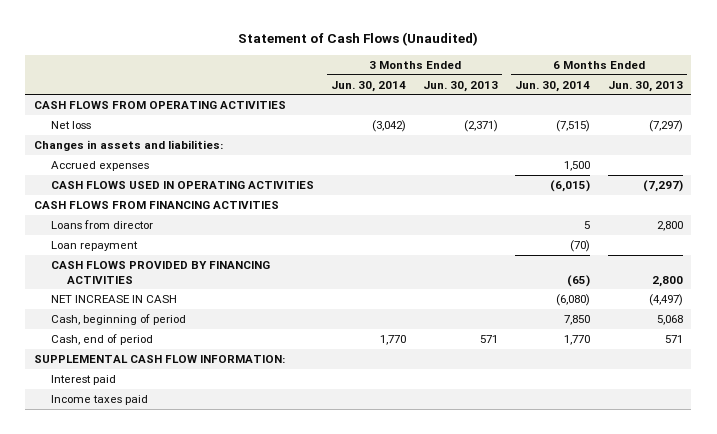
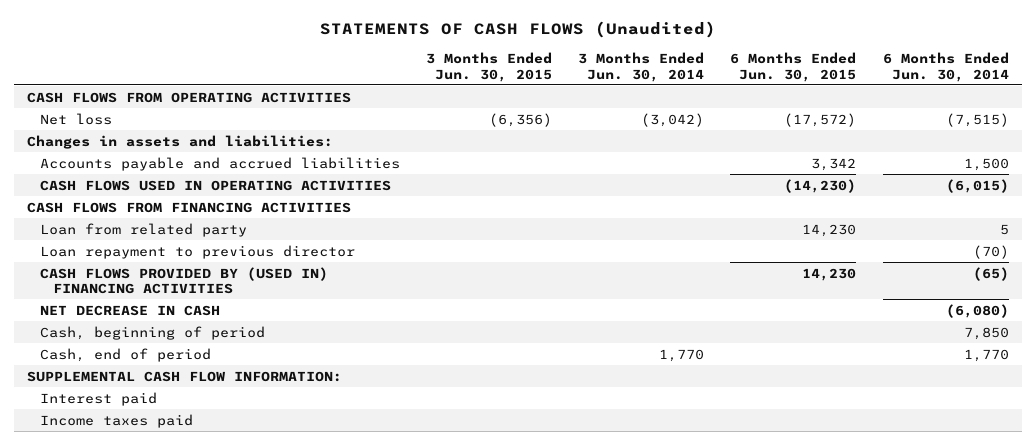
- Statement of Cash Flows (Unaudited)
+ STATEMENTS OF CASH FLOWS (Unaudited)
- | 3 Months Ended Jun. 30, 2014 | 3 Months Ended Jun. 30, 2013 | 6 Months Ended Jun. 30, 2014 | 6 Months Ended Jun. 30, 2013
+ | 3 Months Ended Jun. 30, 2015 | 3 Months Ended Jun. 30, 2014 | 6 Months Ended Jun. 30, 2015 | 6 Months Ended Jun. 30, 2014
- Accrued expenses | | | 1,500 |
+ Accounts payable and accrued liabilities | | | 3,342 | 1,500
- Loans from director | | | 5 | 2,800
- Loan repayment | | | (70) |
- CASH FLOWS PROVIDED BY FINANCING ACTIVITIES | | | (65) | 2,800
- NET INCREASE IN CASH | | | (6,080) | (4,497)
+ Loan from related party | | | 14,230 | 5
+ Loan repayment to previous director | | | | (70)
+ CASH FLOWS PROVIDED BY (USED IN) FINANCING ACTIVITIES | | | 14,230 | (65)
+ NET DECREASE IN CASH | | | | (6,080)

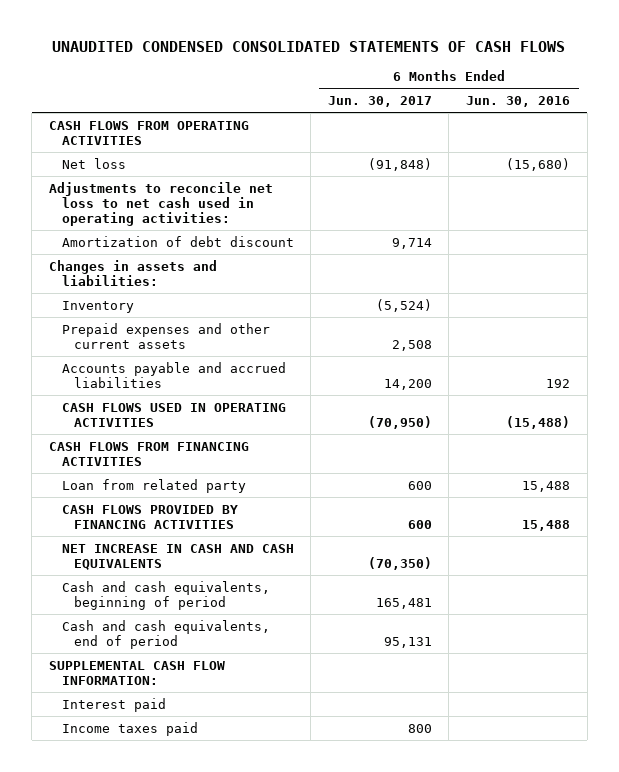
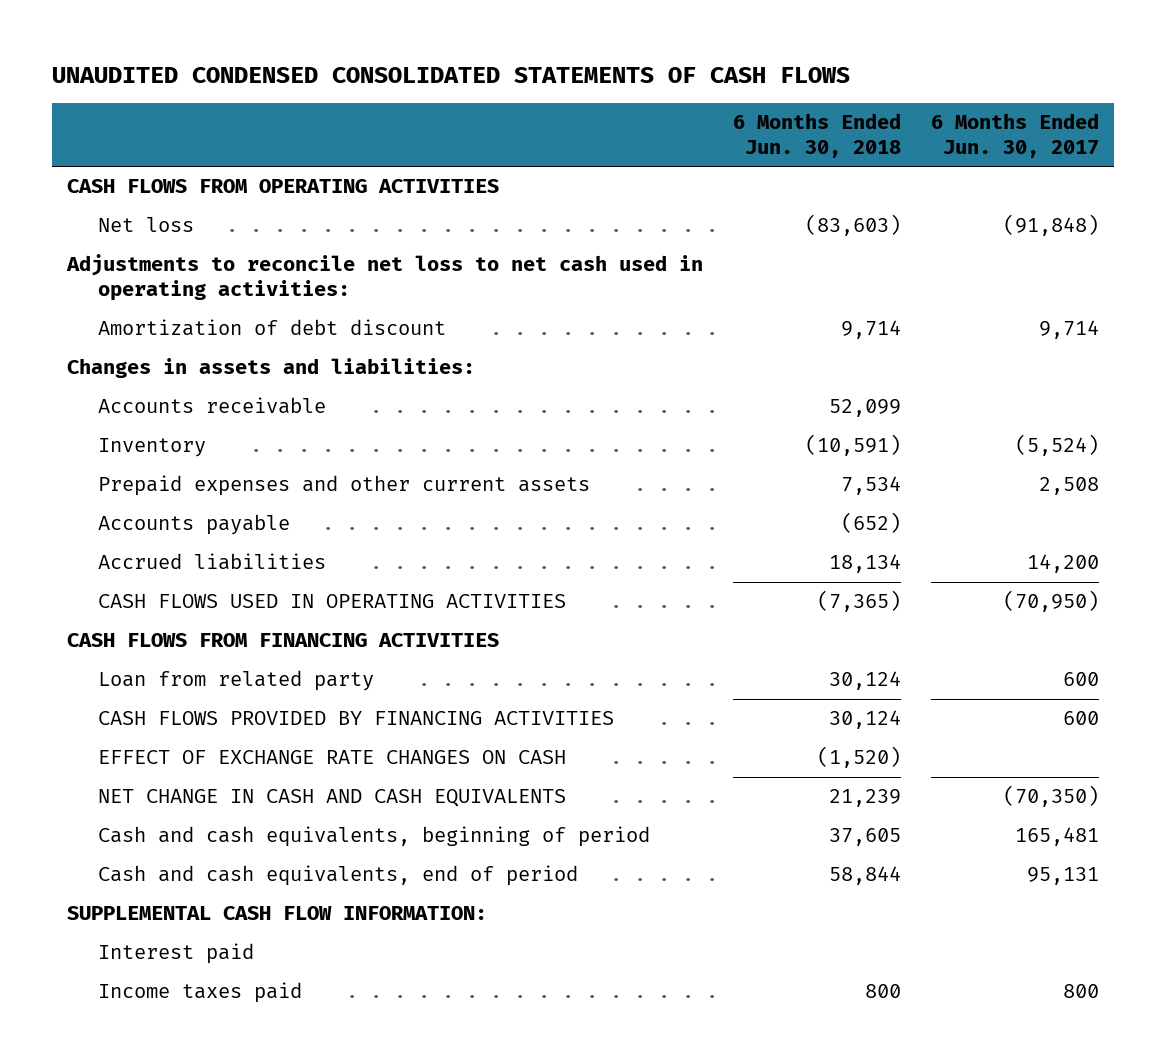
- | 6 Months Ended Jun. 30, 2017 | 6 Months Ended Jun. 30, 2016
+ | 6 Months Ended Jun. 30, 2018 | 6 Months Ended Jun. 30, 2017
+ Accounts receivable | 52,099 |
- Accounts payable and accrued liabilities | 14,200 | 192
+ Accounts payable | (652) |
+ Accrued liabilities | 18,134 | 14,200
- NET INCREASE IN CASH AND CASH EQUIVALENTS | (70,350) |
+ EFFECT OF EXCHANGE RATE CHANGES ON CASH | (1,520) |
+ NET CHANGE IN CASH AND CASH EQUIVALENTS | 21,239 | (70,350)

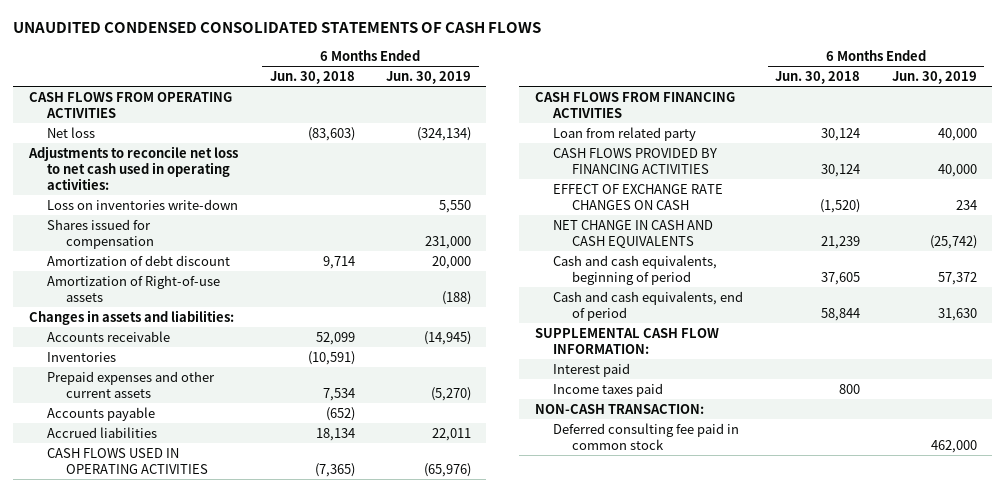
- | 6 Months Ended Jun. 30, 2018 | 6 Months Ended Jun. 30, 2017
+ | 6 Months Ended Jun. 30, 2018 | 6 Months Ended Jun. 30, 2019
+ Loss on inventories write-down | | 5,550
+ Shares issued for compensation | | 231,000
+ Amortization of Right-of-use assets | | (188)
- Inventory | (10,591) | (5,524)
+ Inventories | (10,591) |
+ NON-CASH TRANSACTION:
+ Deferred consulting fee paid in common stock | | 462,000

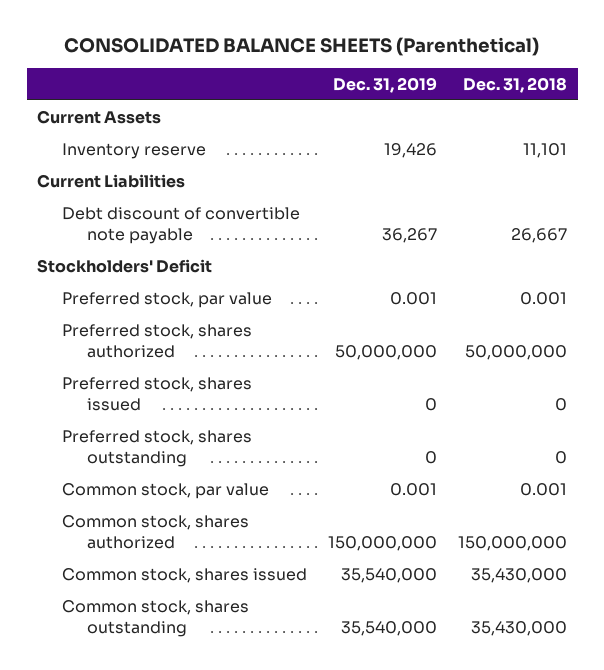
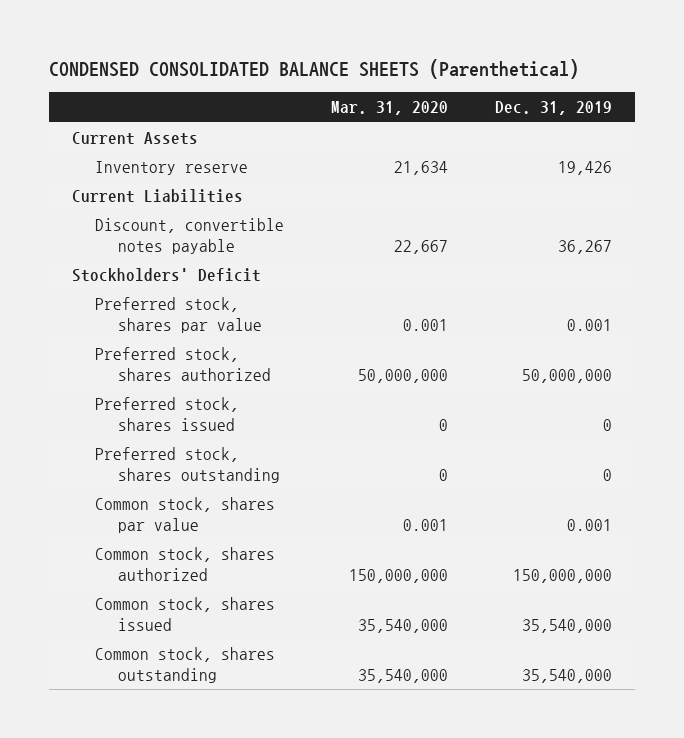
- CONSOLIDATED BALANCE SHEETS (Parenthetical)
+ CONDENSED CONSOLIDATED BALANCE SHEETS (Parenthetical)
- | Dec. 31, 2019 | Dec. 31, 2018
+ | Mar. 31, 2020 | Dec. 31, 2019
- Debt discount of convertible note payable | 36,267 | 26,667
+ Discount, convertible notes payable | 22,667 | 36,267
- Preferred stock, par value | 0.001 | 0.001
+ Preferred stock, shares par value | 0.001 | 0.001
- Common stock, par value | 0.001 | 0.001
+ Common stock, shares par value | 0.001 | 0.001

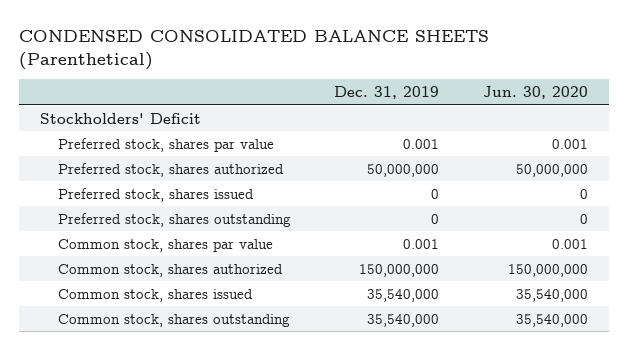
- | Mar. 31, 2020 | Dec. 31, 2019
+ | Dec. 31, 2019 | Jun. 30, 2020
- Current Assets
- Inventory reserve | 21,634 | 19,426
- Current Liabilities
- Discount, convertible notes payable | 22,667 | 36,267

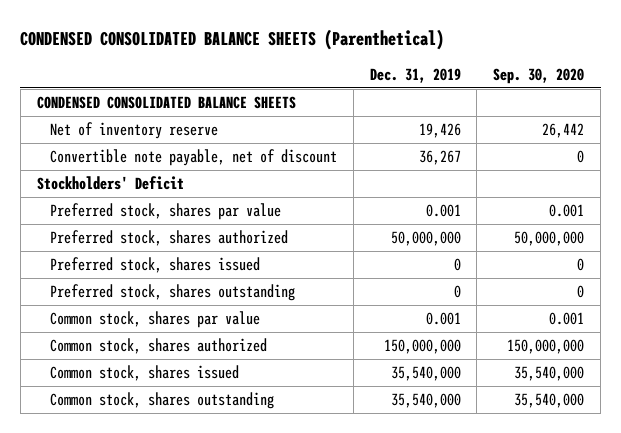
- | Dec. 31, 2019 | Jun. 30, 2020
+ | Dec. 31, 2019 | Sep. 30, 2020
+ CONDENSED CONSOLIDATED BALANCE SHEETS
+ Net of inventory reserve | 19,426 | 26,442
+ Convertible note payable, net of discount | 36,267 | 0

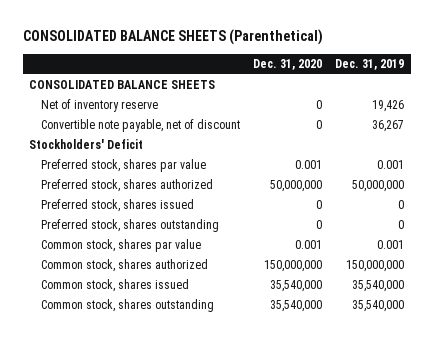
- CONDENSED CONSOLIDATED BALANCE SHEETS (Parenthetical)
+ CONSOLIDATED BALANCE SHEETS (Parenthetical)
- | Dec. 31, 2019 | Sep. 30, 2020
+ | Dec. 31, 2020 | Dec. 31, 2019
- CONDENSED CONSOLIDATED BALANCE SHEETS
+ CONSOLIDATED BALANCE SHEETS

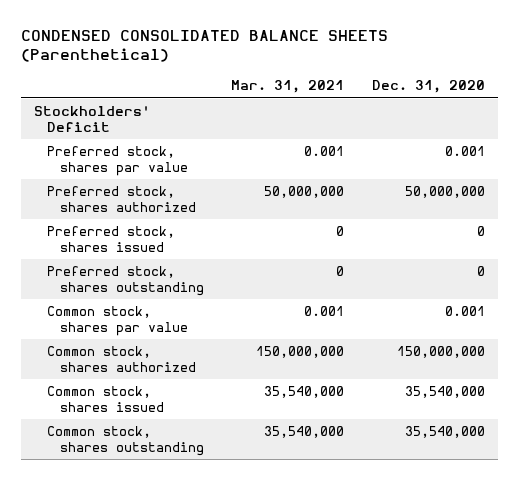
- CONSOLIDATED BALANCE SHEETS (Parenthetical)
+ CONDENSED CONSOLIDATED BALANCE SHEETS (Parenthetical)
- | Dec. 31, 2020 | Dec. 31, 2019
+ | Mar. 31, 2021 | Dec. 31, 2020
- CONSOLIDATED BALANCE SHEETS
- Net of inventory reserve | 0 | 19,426
- Convertible note payable, net of discount | 0 | 36,267

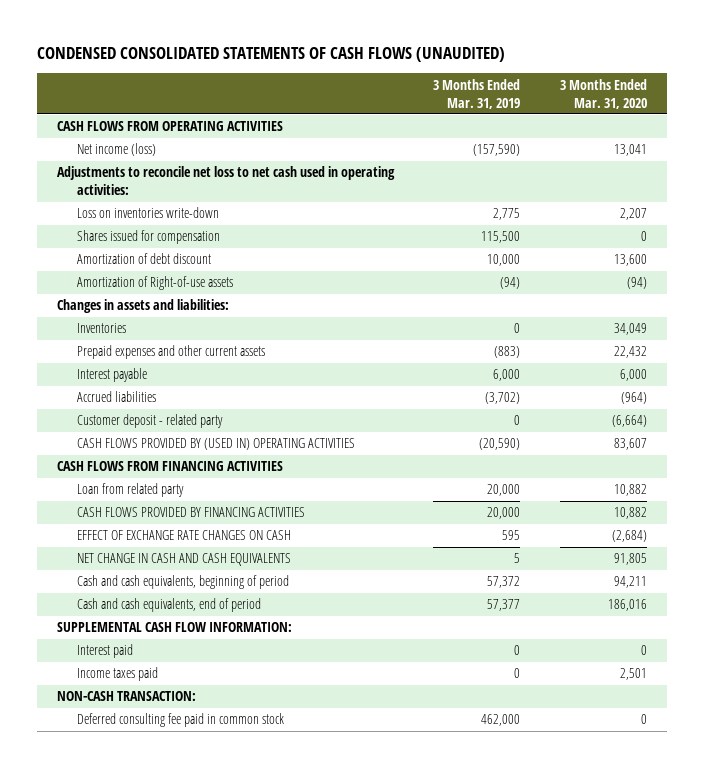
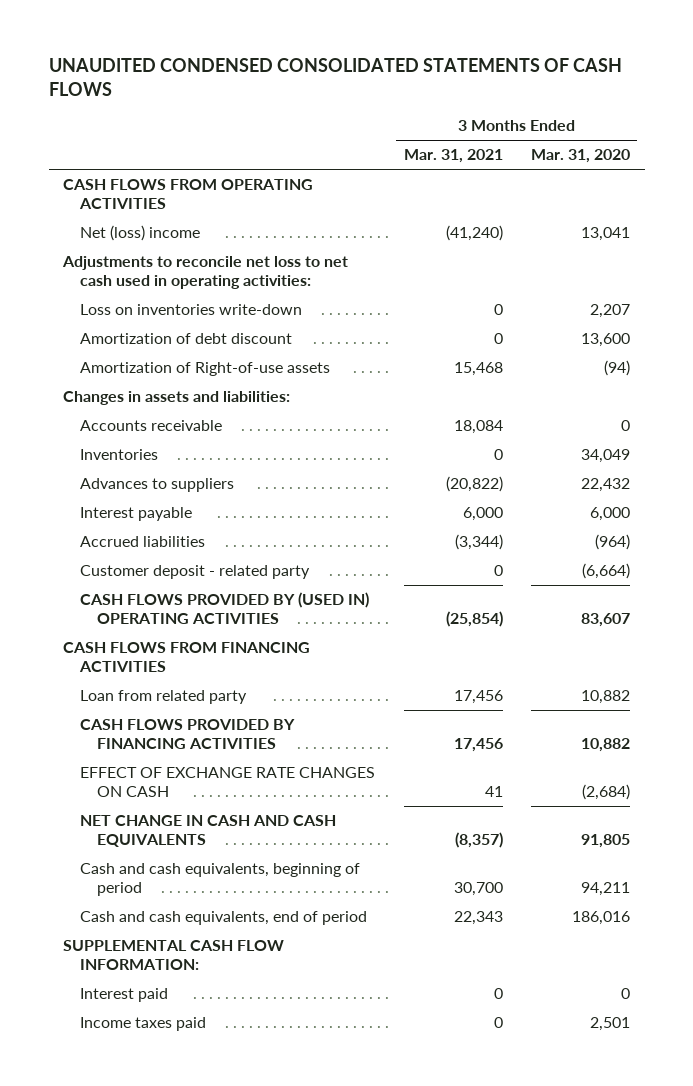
- CONDENSED CONSOLIDATED STATEMENTS OF CASH FLOWS (UNAUDITED)
+ UNAUDITED CONDENSED CONSOLIDATED STATEMENTS OF CASH FLOWS
- | 3 Months Ended Mar. 31, 2019 | 3 Months Ended Mar. 31, 2020
+ | 3 Months Ended Mar. 31, 2021 | 3 Months Ended Mar. 31, 2020
- Net income (loss) | (157,590) | 13,041
+ Net (loss) income | (41,240) | 13,041
- Shares issued for compensation | 115,500 | 0
+ Accounts receivable | 18,084 | 0
- Prepaid expenses and other current assets | (883) | 22,432
+ Advances to suppliers | (20,822) | 22,432
- NON-CASH TRANSACTION:
- Deferred consulting fee paid in common stock | 462,000 | 0

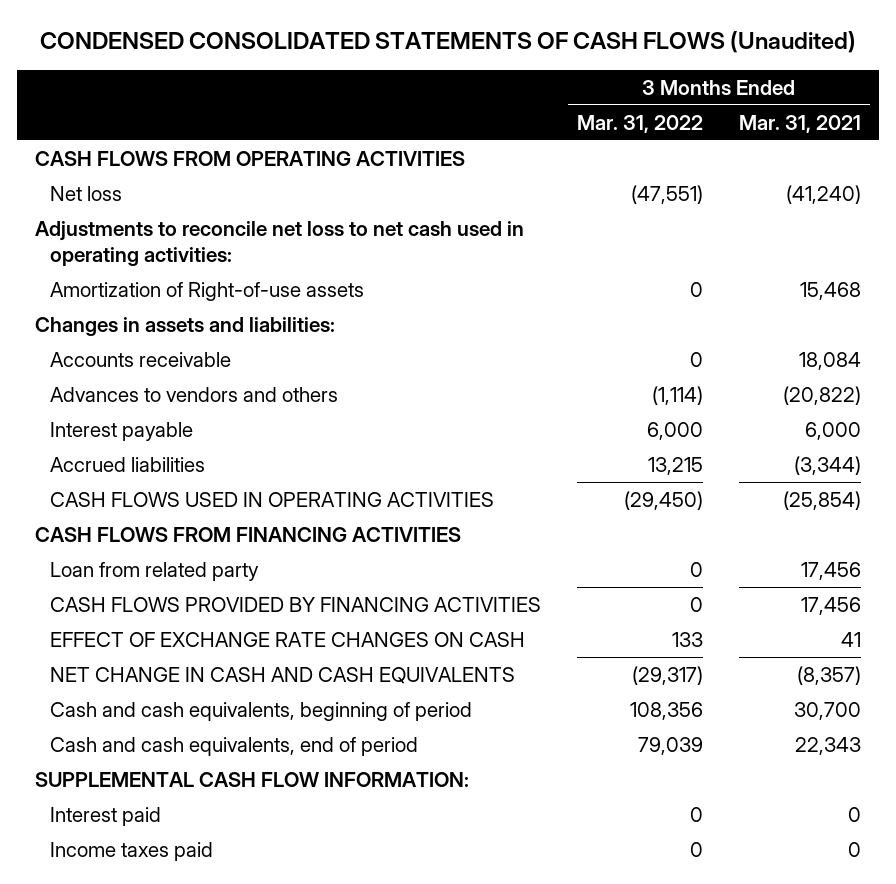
- UNAUDITED CONDENSED CONSOLIDATED STATEMENTS OF CASH FLOWS
+ CONDENSED CONSOLIDATED STATEMENTS OF CASH FLOWS (Unaudited)
- | 3 Months Ended Mar. 31, 2021 | 3 Months Ended Mar. 31, 2020
+ | 3 Months Ended Mar. 31, 2022 | 3 Months Ended Mar. 31, 2021
- Net (loss) income | (41,240) | 13,041
+ Net loss | (47,551) | (41,240)
- Loss on inventories write-down | 0 | 2,207
- Amortization of debt discount | 0 | 13,600
- Inventories | 0 | 34,049
- Advances to suppliers | (20,822) | 22,432
+ Advances to vendors and others | (1,114) | (20,822)
- Customer deposit - related party | 0 | (6,664)
- CASH FLOWS PROVIDED BY (USED IN) OPERATING ACTIVITIES | (25,854) | 83,607
+ CASH FLOWS USED IN OPERATING ACTIVITIES | (29,450) | (25,854)

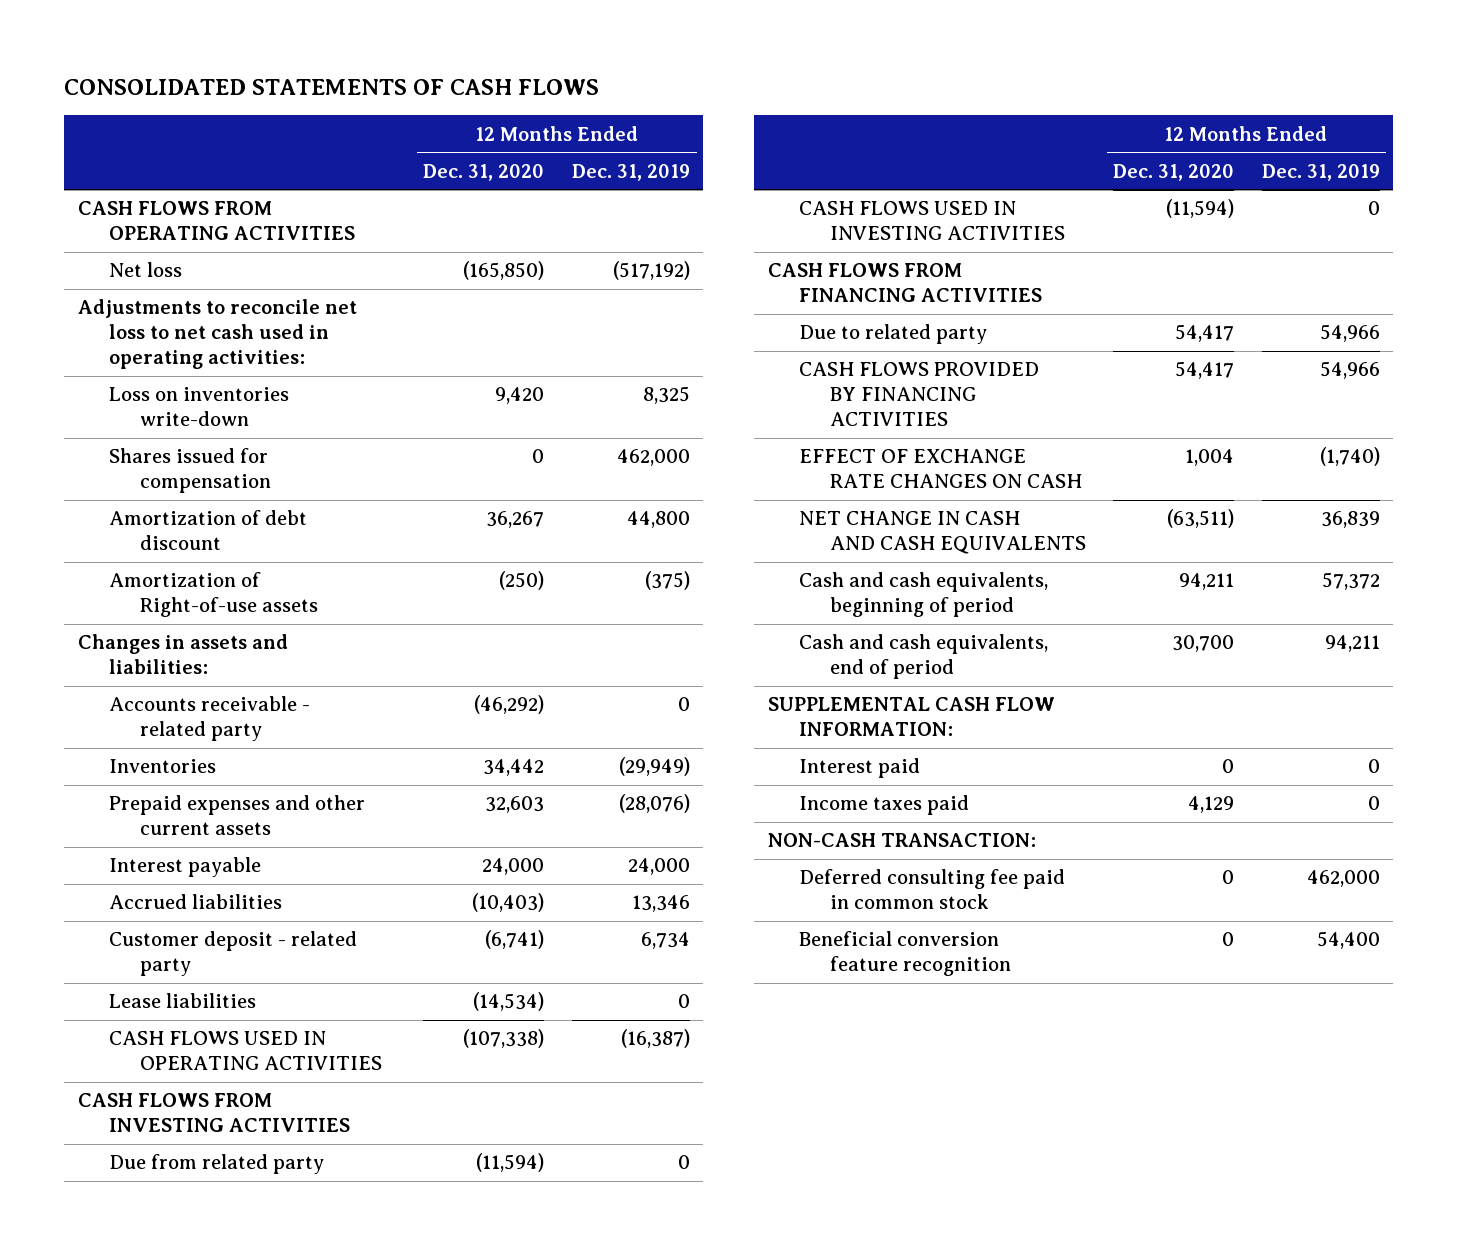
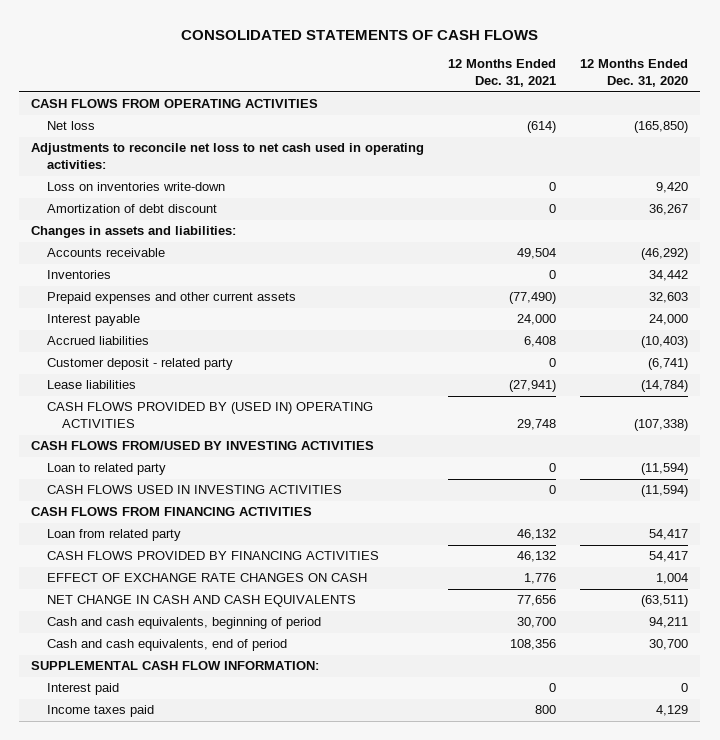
- | 12 Months Ended Dec. 31, 2020 | 12 Months Ended Dec. 31, 2019
+ | 12 Months Ended Dec. 31, 2021 | 12 Months Ended Dec. 31, 2020
- Shares issued for compensation | 0 | 462,000
- Amortization of Right-of-use assets | (250) | (375)
- Accounts receivable - related party | (46,292) | 0
+ Accounts receivable | 49,504 | (46,292)
- Lease liabilities | (14,534) | 0
- CASH FLOWS USED IN OPERATING ACTIVITIES | (107,338) | (16,387)
- CASH FLOWS FROM INVESTING ACTIVITIES
- Due from related party | (11,594) | 0
+ Lease liabilities | (27,941) | (14,784)
+ CASH FLOWS PROVIDED BY (USED IN) OPERATING ACTIVITIES | 29,748 | (107,338)
+ CASH FLOWS FROM/USED BY INVESTING ACTIVITIES
+ Loan to related party | 0 | (11,594)
- Due to related party | 54,417 | 54,966
+ Loan from related party | 46,132 | 54,417
- NON-CASH TRANSACTION:
- Deferred consulting fee paid in common stock | 0 | 462,000
- Beneficial conversion feature recognition | 0 | 54,400

